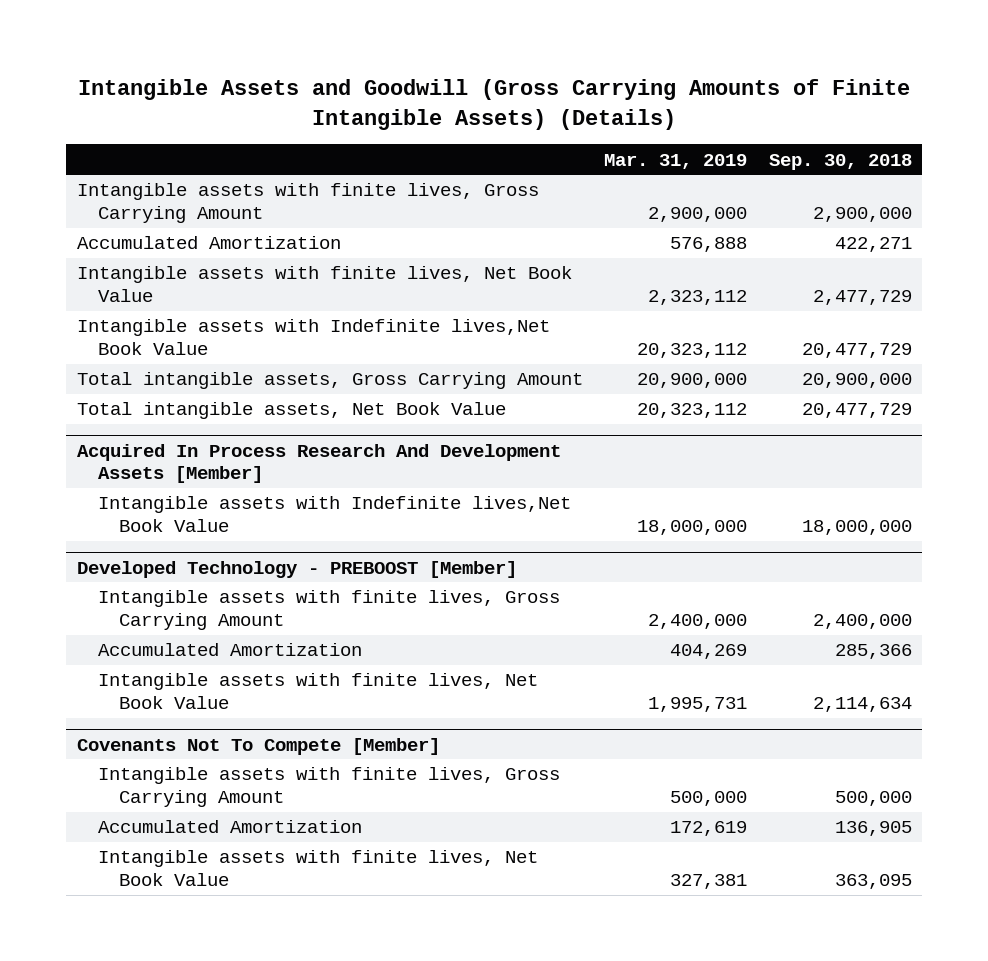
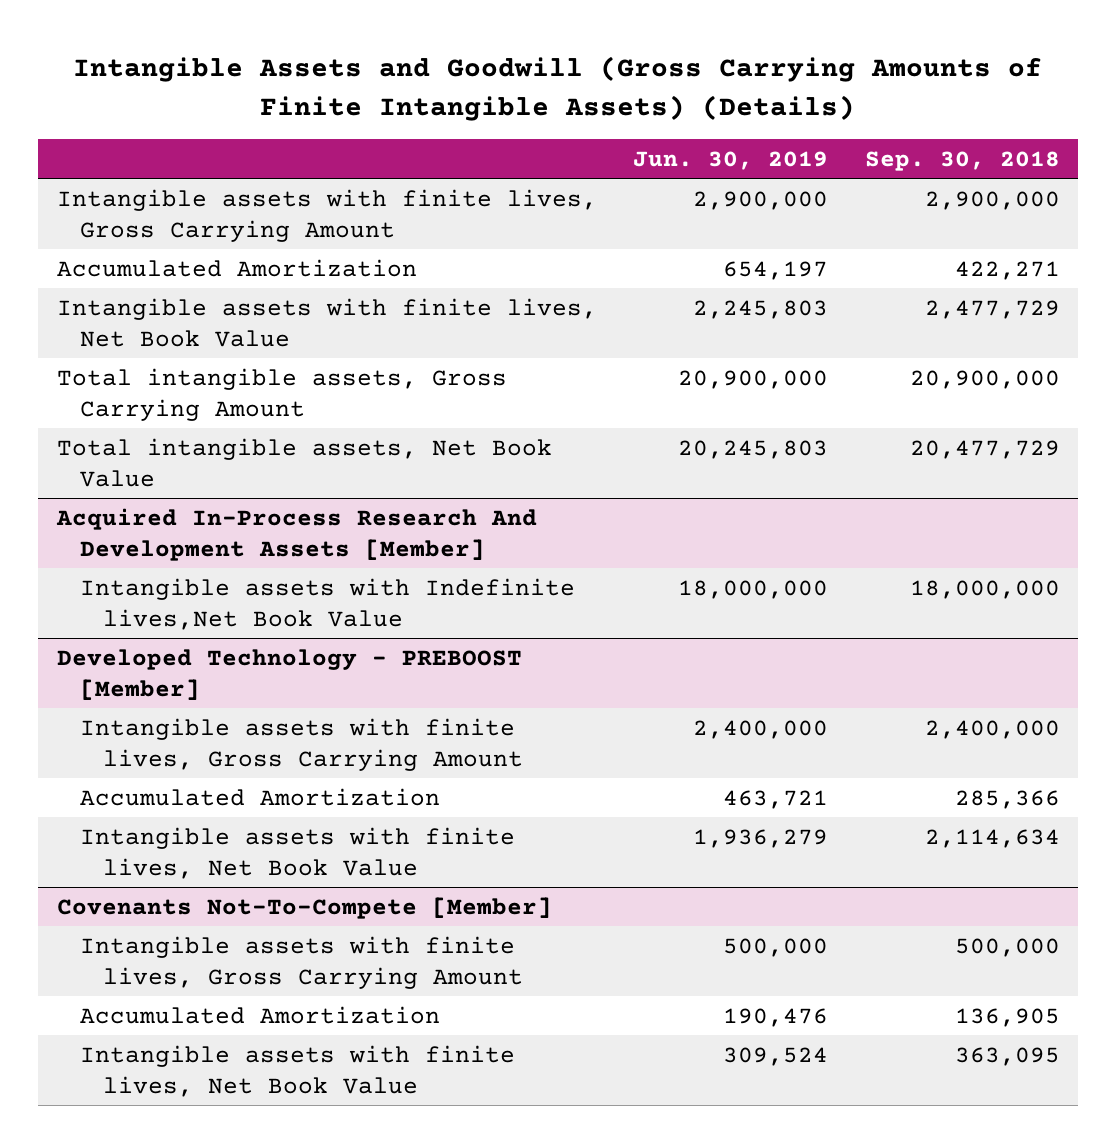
- | Mar. 31, 2019 | Sep. 30, 2018
+ | Jun. 30, 2019 | Sep. 30, 2018
- Intangible assets with Indefinite lives,Net Book Value | 20,323,112 | 20,477,729
- Acquired In Process Research And Development Assets [Member]
+ Acquired In-Process Research And Development Assets [Member]
- Covenants Not To Compete [Member]
+ Covenants Not-To-Compete [Member]

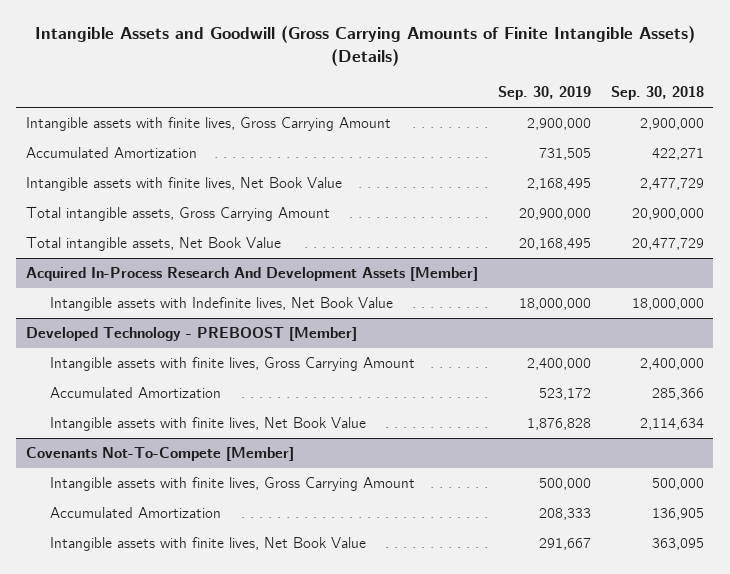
- | Jun. 30, 2019 | Sep. 30, 2018
+ | Sep. 30, 2019 | Sep. 30, 2018
@ Acquired In-Process Research And Development Assets [Member]
- Intangible assets with Indefinite lives,Net Book Value | 18,000,000 | 18,000,000
+ Intangible assets with Indefinite lives, Net Book Value | 18,000,000 | 18,000,000

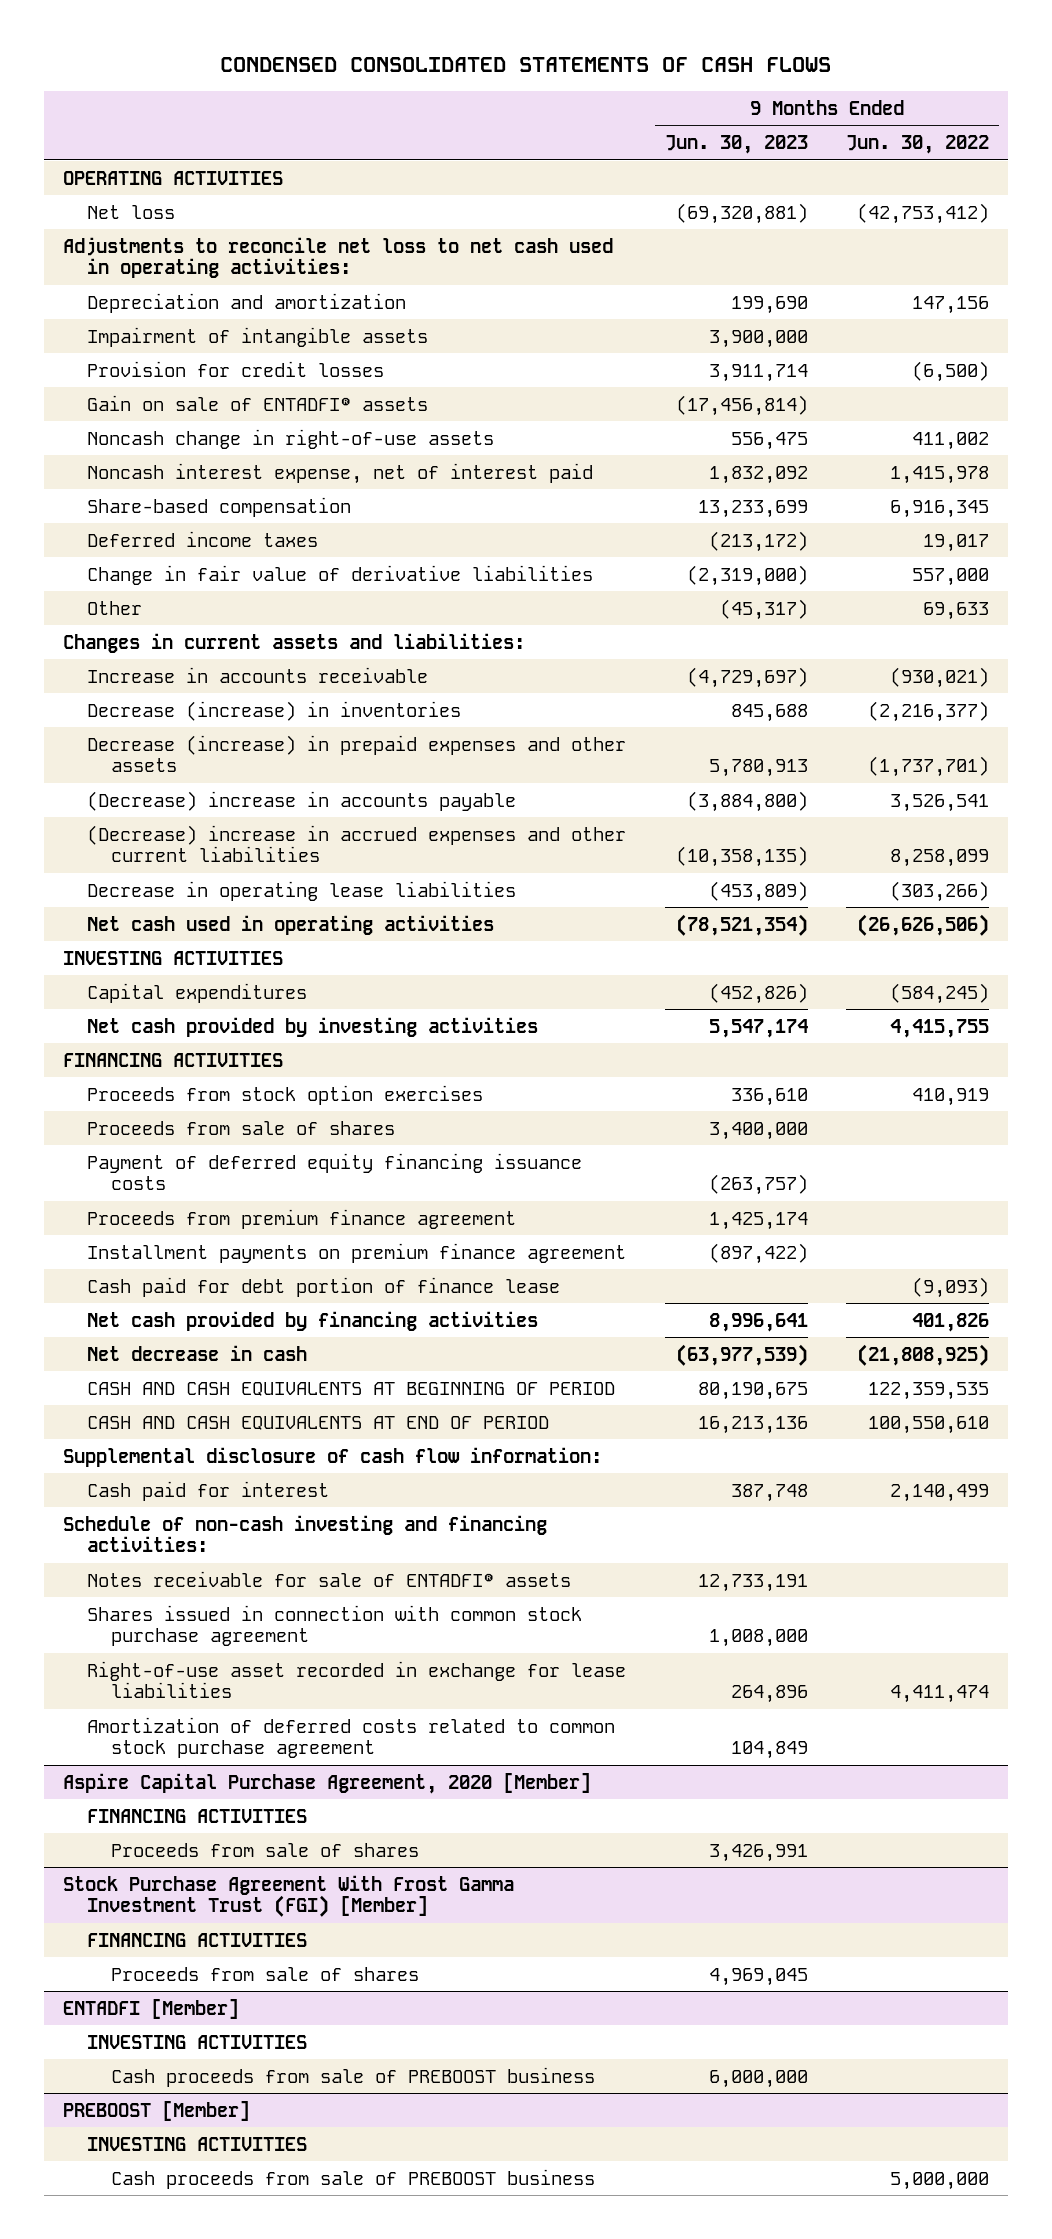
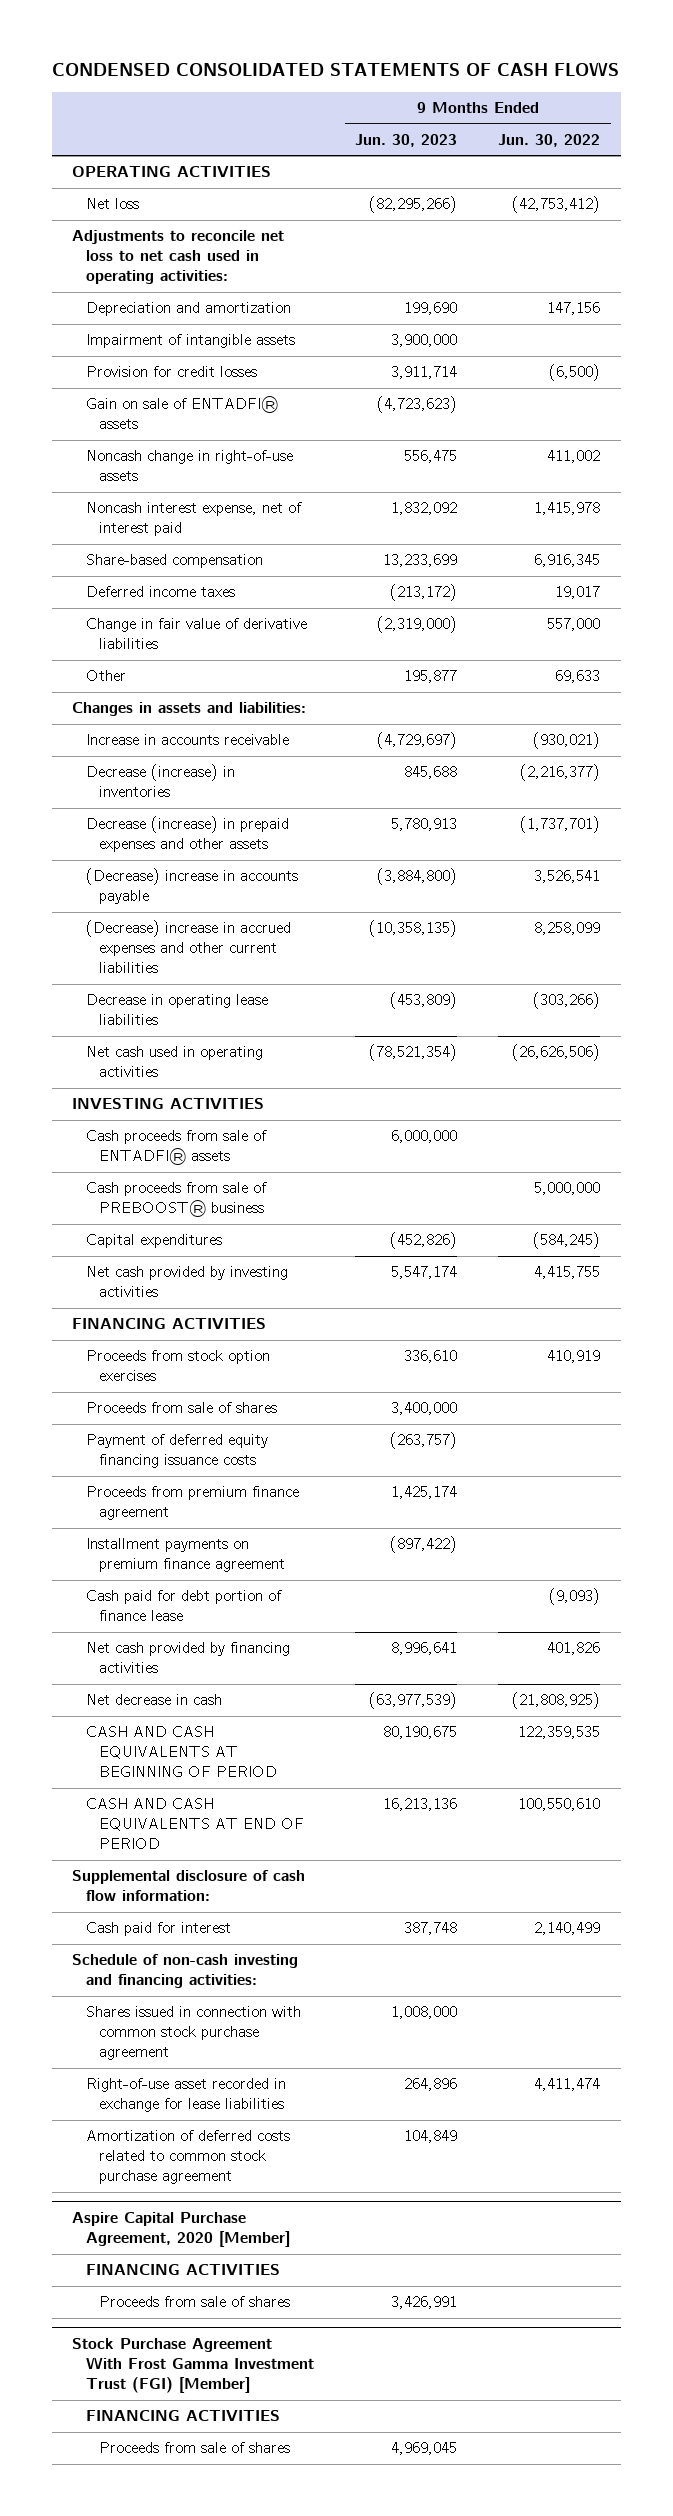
- Net loss | (69,320,881) | (42,753,412)
+ Net loss | (82,295,266) | (42,753,412)
- Gain on sale of ENTADFI® assets | (17,456,814) |
+ Gain on sale of ENTADFI® assets | (4,723,623) |
- Other | (45,317) | 69,633
- Changes in current assets and liabilities:
+ Other | 195,877 | 69,633
+ Changes in assets and liabilities:
+ Cash proceeds from sale of ENTADFI® assets | 6,000,000 |
+ Cash proceeds from sale of PREBOOST® business | | 5,000,000
- Notes receivable for sale of ENTADFI® assets | 12,733,191 |
- ENTADFI [Member]
- INVESTING ACTIVITIES
- Cash proceeds from sale of PREBOOST business | 6,000,000 |
- PREBOOST [Member]
- INVESTING ACTIVITIES
- Cash proceeds from sale of PREBOOST business | | 5,000,000

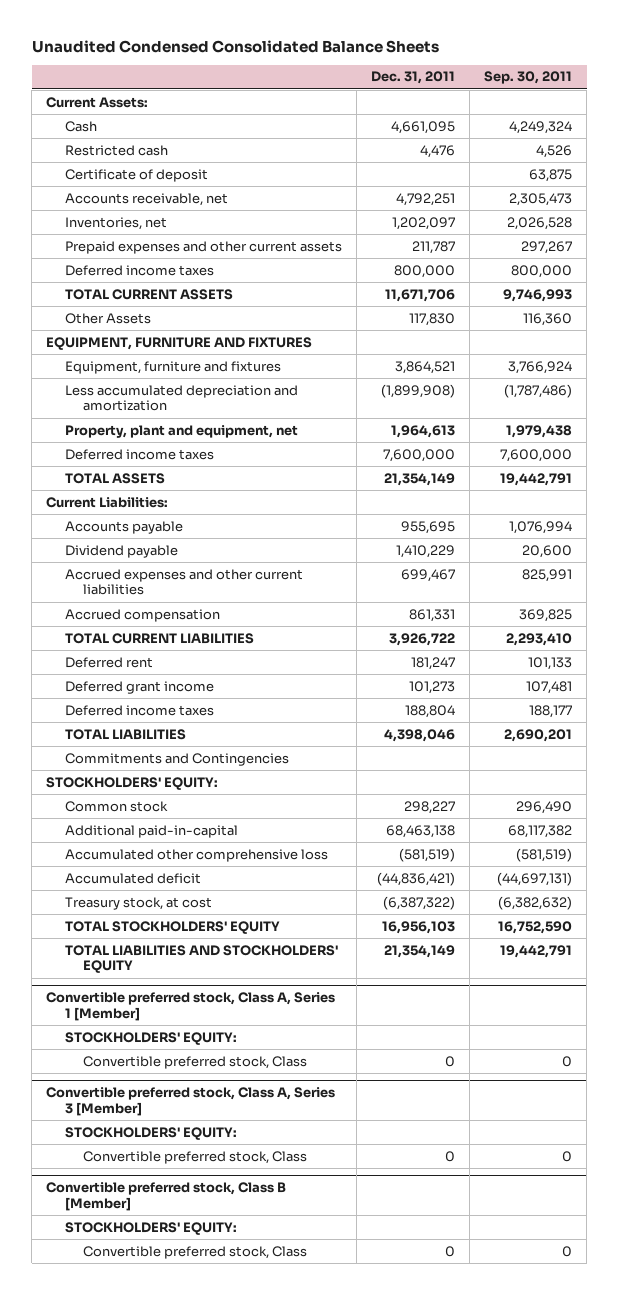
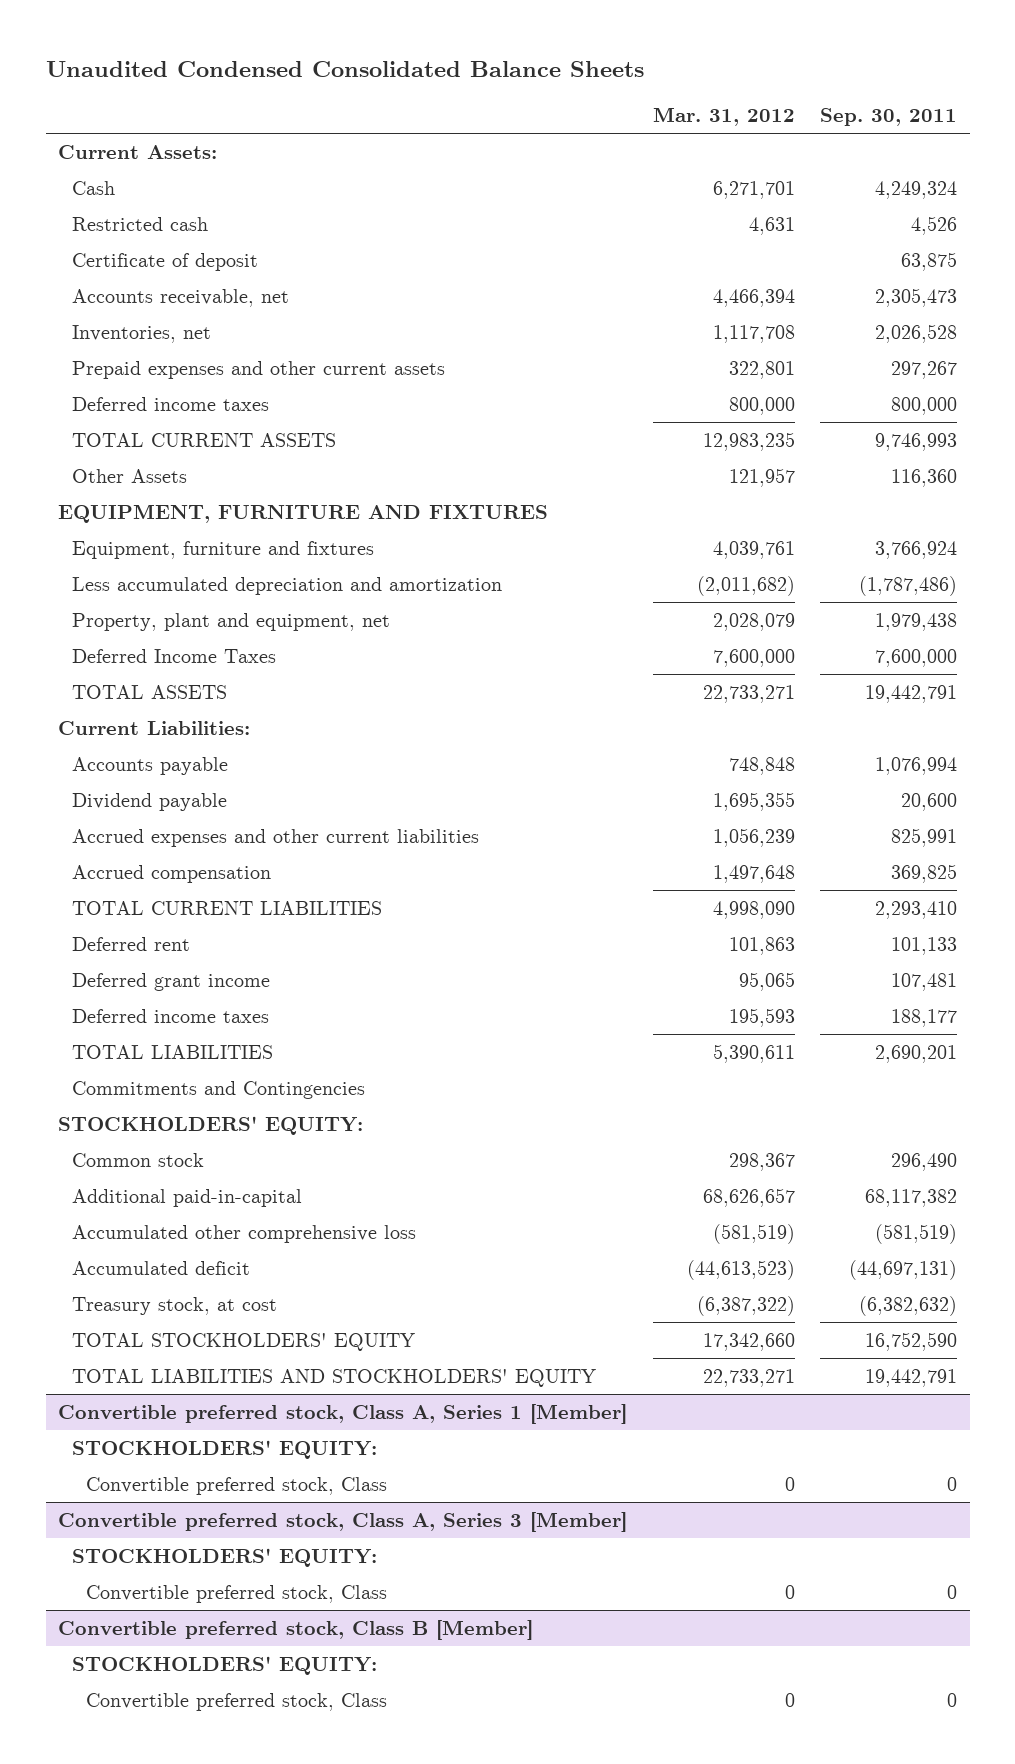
- | Dec. 31, 2011 | Sep. 30, 2011
+ | Mar. 31, 2012 | Sep. 30, 2011
- Deferred income taxes | 7,600,000 | 7,600,000
+ Deferred Income Taxes | 7,600,000 | 7,600,000

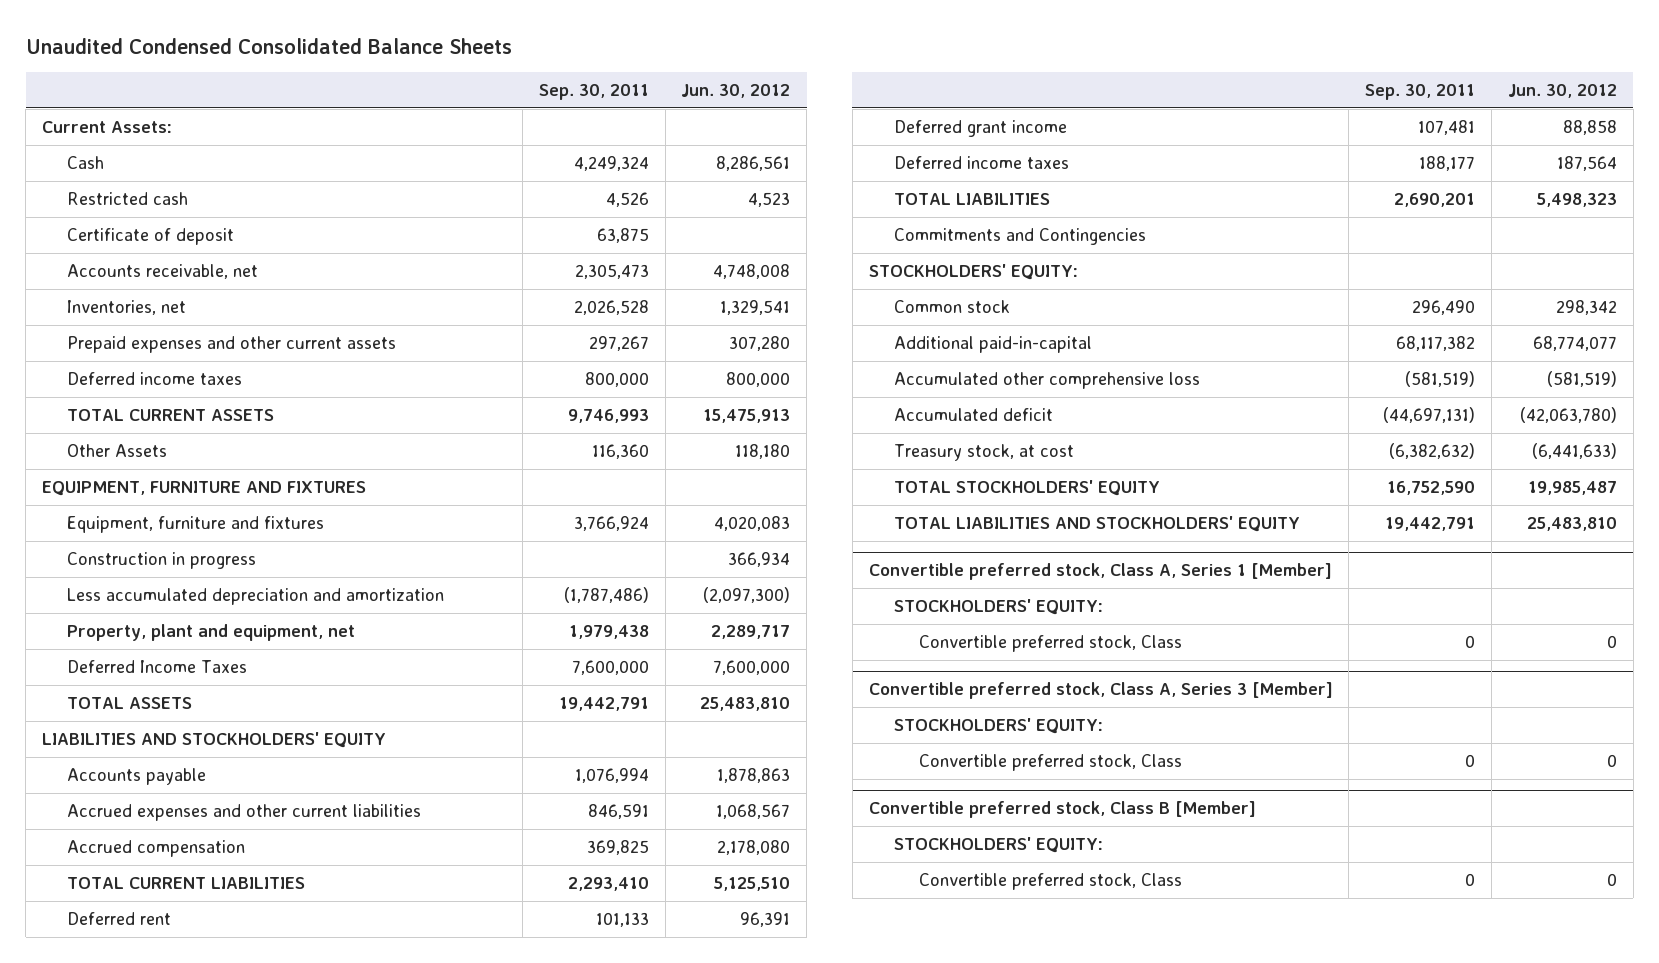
- | Mar. 31, 2012 | Sep. 30, 2011
+ | Sep. 30, 2011 | Jun. 30, 2012
+ Construction in progress | | 366,934
- Current Liabilities:
+ LIABILITIES AND STOCKHOLDERS' EQUITY
- Dividend payable | 1,695,355 | 20,600
- Accrued expenses and other current liabilities | 1,056,239 | 825,991
+ Accrued expenses and other current liabilities | 846,591 | 1,068,567

